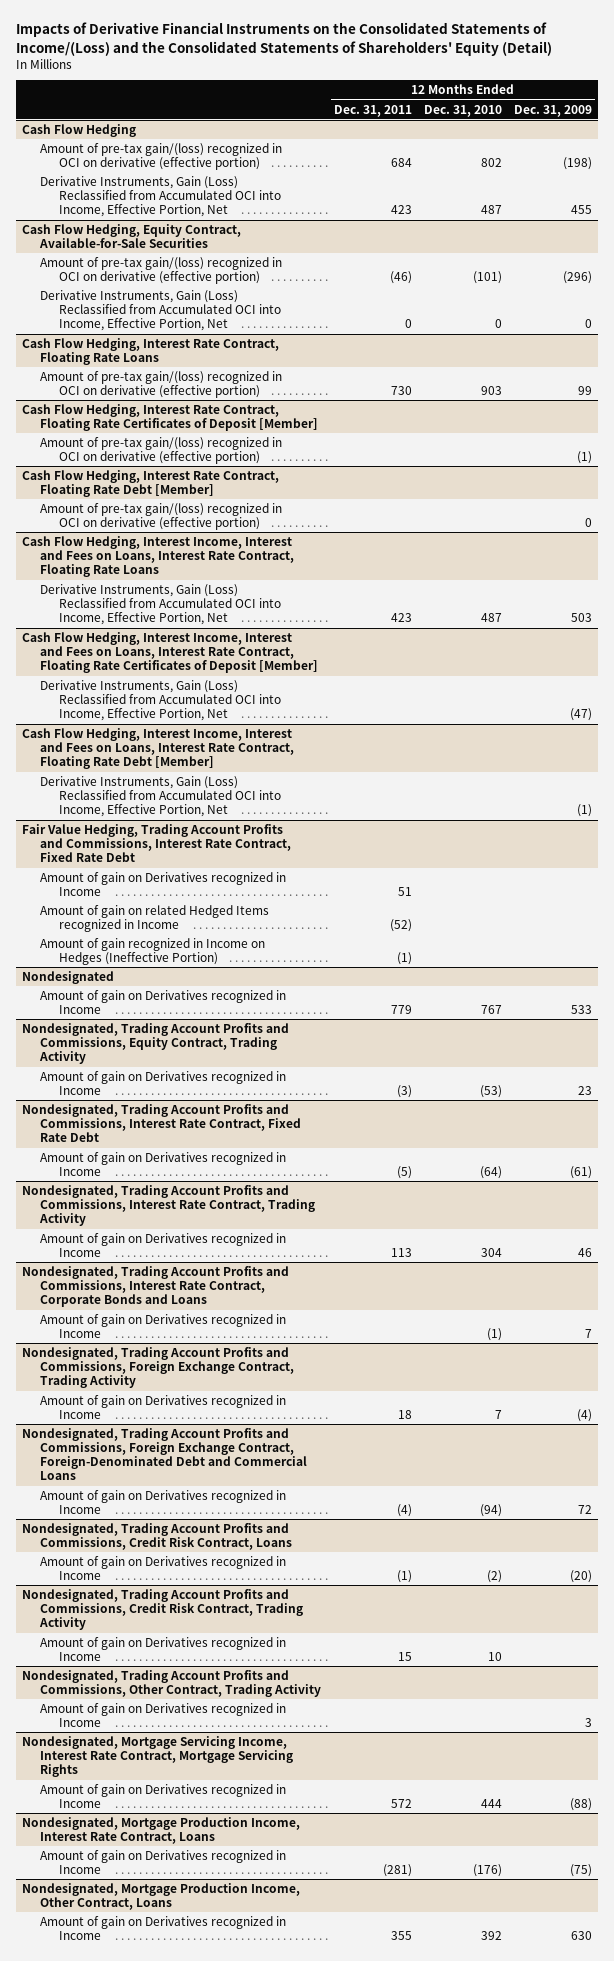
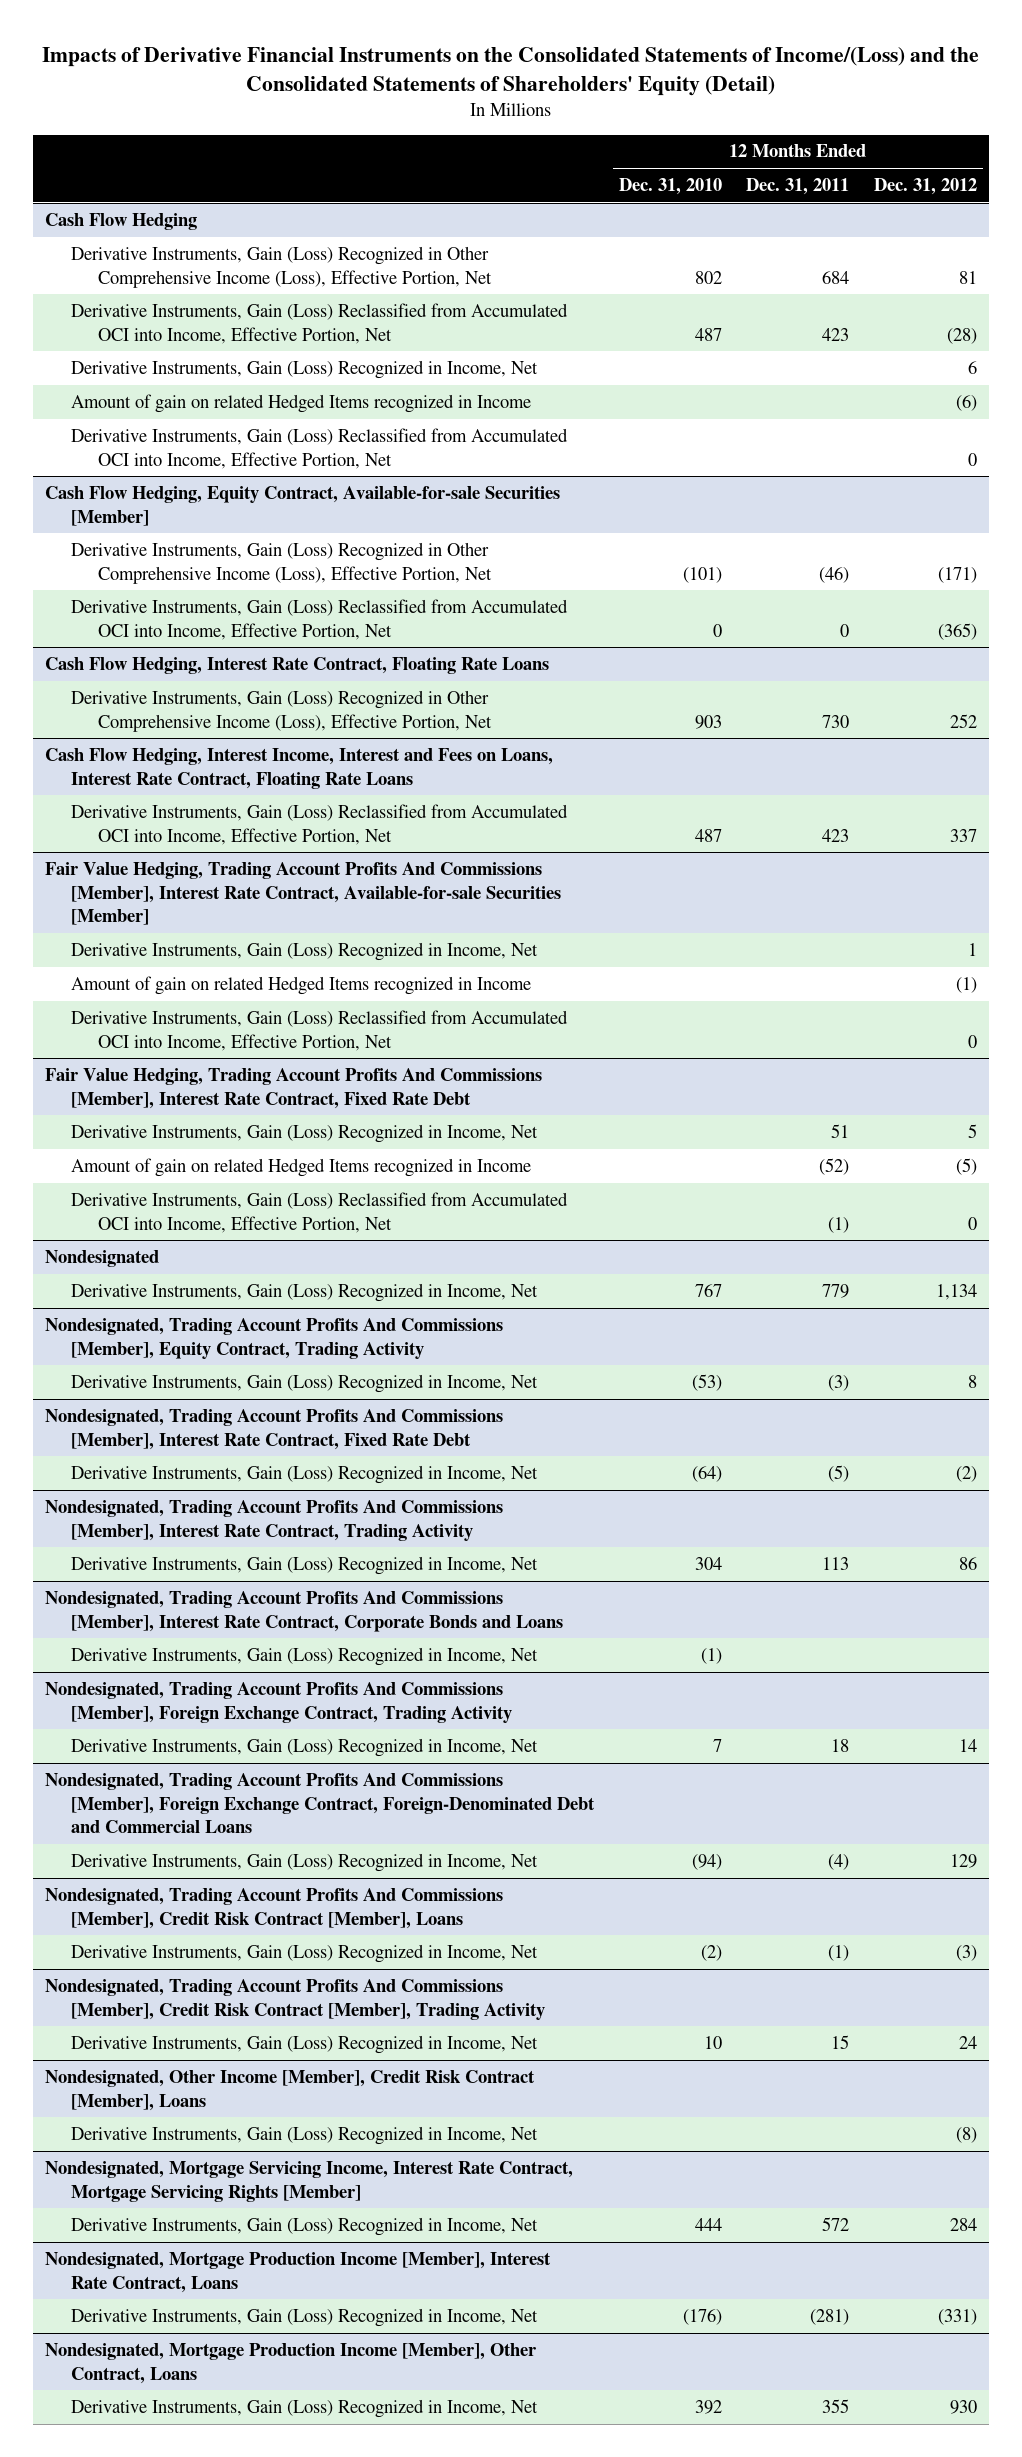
- | 12 Months Ended Dec. 31, 2011 | 12 Months Ended Dec. 31, 2010 | 12 Months Ended Dec. 31, 2009
+ | 12 Months Ended Dec. 31, 2010 | 12 Months Ended Dec. 31, 2011 | 12 Months Ended Dec. 31, 2012
@ Cash Flow Hedging
- Amount of pre-tax gain/(loss) recognized in OCI on derivative (effective portion) | 684 | 802 | (198)
+ Derivative Instruments, Gain (Loss) Recognized in Other Comprehensive Income (Loss), Effective Portion, Net | 802 | 684 | 81
- Cash Flow Hedging, Equity Contract, Available-for-Sale Securities
- Amount of pre-tax gain/(loss) recognized in OCI on derivative (effective portion) | (46) | (101) | (296)
@ Cash Flow Hedging
+ Derivative Instruments, Gain (Loss) Recognized in Income, Net | | | 6
+ Amount of gain on related Hedged Items recognized in Income | | | (6)
+ Derivative Instruments, Gain (Loss) Reclassified from Accumulated OCI into Income, Effective Portion, Net | | | 0
+ Cash Flow Hedging, Equity Contract, Available-for-sale Securities [Member]
+ Derivative Instruments, Gain (Loss) Recognized in Other Comprehensive Income (Loss), Effective Portion, Net | (101) | (46) | (171)
@ Cash Flow Hedging, Interest Rate Contract, Floating Rate Loans
- Amount of pre-tax gain/(loss) recognized in OCI on derivative (effective portion) | 730 | 903 | 99
- Cash Flow Hedging, Interest Rate Contract, Floating Rate Certificates of Deposit [Member]
- Amount of pre-tax gain/(loss) recognized in OCI on derivative (effective portion) | | | (1)
- Cash Flow Hedging, Interest Rate Contract, Floating Rate Debt [Member]
- Amount of pre-tax gain/(loss) recognized in OCI on derivative (effective portion) | | | 0
@ Cash Flow Hedging, Interest Rate Contract, Floating Rate Loans
+ Derivative Instruments, Gain (Loss) Recognized in Other Comprehensive Income (Loss), Effective Portion, Net | 903 | 730 | 252
- Cash Flow Hedging, Interest Income, Interest and Fees on Loans, Interest Rate Contract, Floating Rate Certificates of Deposit [Member]
- Derivative Instruments, Gain (Loss) Reclassified from Accumulated OCI into Income, Effective Portion, Net | | | (47)
- Cash Flow Hedging, Interest Income, Interest and Fees on Loans, Interest Rate Contract, Floating Rate Debt [Member]
+ Fair Value Hedging, Trading Account Profits And Commissions [Member], Interest Rate Contract, Available-for-sale Securities [Member]
+ Derivative Instruments, Gain (Loss) Recognized in Income, Net | | | 1
+ Amount of gain on related Hedged Items recognized in Income | | | (1)
- Fair Value Hedging, Trading Account Profits and Commissions, Interest Rate Contract, Fixed Rate Debt
- Amount of gain on Derivatives recognized in Income | 51 | |
+ Fair Value Hedging, Trading Account Profits And Commissions [Member], Interest Rate Contract, Fixed Rate Debt
+ Derivative Instruments, Gain (Loss) Recognized in Income, Net | | 51 | 5
- Amount of gain recognized in Income on Hedges (Ineffective Portion) | (1) | |
+ Derivative Instruments, Gain (Loss) Reclassified from Accumulated OCI into Income, Effective Portion, Net | | (1) | 0
@ Nondesignated
- Amount of gain on Derivatives recognized in Income | 779 | 767 | 533
- Nondesignated, Trading Account Profits and Commissions, Equity Contract, Trading Activity
- Amount of gain on Derivatives recognized in Income | (3) | (53) | 23
- Nondesignated, Trading Account Profits and Commissions, Interest Rate Contract, Fixed Rate Debt
- Amount of gain on Derivatives recognized in Income | (5) | (64) | (61)
- Nondesignated, Trading Account Profits and Commissions, Interest Rate Contract, Trading Activity
- Amount of gain on Derivatives recognized in Income | 113 | 304 | 46
- Nondesignated, Trading Account Profits and Commissions, Interest Rate Contract, Corporate Bonds and Loans
- Amount of gain on Derivatives recognized in Income | | (1) | 7
- Nondesignated, Trading Account Profits and Commissions, Foreign Exchange Contract, Trading Activity
- Amount of gain on Derivatives recognized in Income | 18 | 7 | (4)
- Nondesignated, Trading Account Profits and Commissions, Foreign Exchange Contract, Foreign-Denominated Debt and Commercial Loans
- Amount of gain on Derivatives recognized in Income | (4) | (94) | 72
- Nondesignated, Trading Account Profits and Commissions, Credit Risk Contract, Loans
- Amount of gain on Derivatives recognized in Income | (1) | (2) | (20)
- Nondesignated, Trading Account Profits and Commissions, Credit Risk Contract, Trading Activity
- Amount of gain on Derivatives recognized in Income | 15 | 10 |
- Nondesignated, Trading Account Profits and Commissions, Other Contract, Trading Activity
- Amount of gain on Derivatives recognized in Income | | | 3
- Nondesignated, Mortgage Servicing Income, Interest Rate Contract, Mortgage Servicing Rights
- Amount of gain on Derivatives recognized in Income | 572 | 444 | (88)
- Nondesignated, Mortgage Production Income, Interest Rate Contract, Loans
- Amount of gain on Derivatives recognized in Income | (281) | (176) | (75)
- Nondesignated, Mortgage Production Income, Other Contract, Loans
- Amount of gain on Derivatives recognized in Income | 355 | 392 | 630
@ Nondesignated
+ Derivative Instruments, Gain (Loss) Recognized in Income, Net | 767 | 779 | 1,134
+ Nondesignated, Trading Account Profits And Commissions [Member], Equity Contract, Trading Activity
+ Derivative Instruments, Gain (Loss) Recognized in Income, Net | (53) | (3) | 8
+ Nondesignated, Trading Account Profits And Commissions [Member], Interest Rate Contract, Fixed Rate Debt
+ Derivative Instruments, Gain (Loss) Recognized in Income, Net | (64) | (5) | (2)
+ Nondesignated, Trading Account Profits And Commissions [Member], Interest Rate Contract, Trading Activity
+ Derivative Instruments, Gain (Loss) Recognized in Income, Net | 304 | 113 | 86
+ Nondesignated, Trading Account Profits And Commissions [Member], Interest Rate Contract, Corporate Bonds and Loans
+ Derivative Instruments, Gain (Loss) Recognized in Income, Net | (1) | |
+ Nondesignated, Trading Account Profits And Commissions [Member], Foreign Exchange Contract, Trading Activity
+ Derivative Instruments, Gain (Loss) Recognized in Income, Net | 7 | 18 | 14
+ Nondesignated, Trading Account Profits And Commissions [Member], Foreign Exchange Contract, Foreign-Denominated Debt and Commercial Loans
+ Derivative Instruments, Gain (Loss) Recognized in Income, Net | (94) | (4) | 129
+ Nondesignated, Trading Account Profits And Commissions [Member], Credit Risk Contract [Member], Loans
+ Derivative Instruments, Gain (Loss) Recognized in Income, Net | (2) | (1) | (3)
+ Nondesignated, Trading Account Profits And Commissions [Member], Credit Risk Contract [Member], Trading Activity
+ Derivative Instruments, Gain (Loss) Recognized in Income, Net | 10 | 15 | 24
+ Nondesignated, Other Income [Member], Credit Risk Contract [Member], Loans
+ Derivative Instruments, Gain (Loss) Recognized in Income, Net | | | (8)
+ Nondesignated, Mortgage Servicing Income, Interest Rate Contract, Mortgage Servicing Rights [Member]
+ Derivative Instruments, Gain (Loss) Recognized in Income, Net | 444 | 572 | 284
+ Nondesignated, Mortgage Production Income [Member], Interest Rate Contract, Loans
+ Derivative Instruments, Gain (Loss) Recognized in Income, Net | (176) | (281) | (331)
+ Nondesignated, Mortgage Production Income [Member], Other Contract, Loans
+ Derivative Instruments, Gain (Loss) Recognized in Income, Net | 392 | 355 | 930

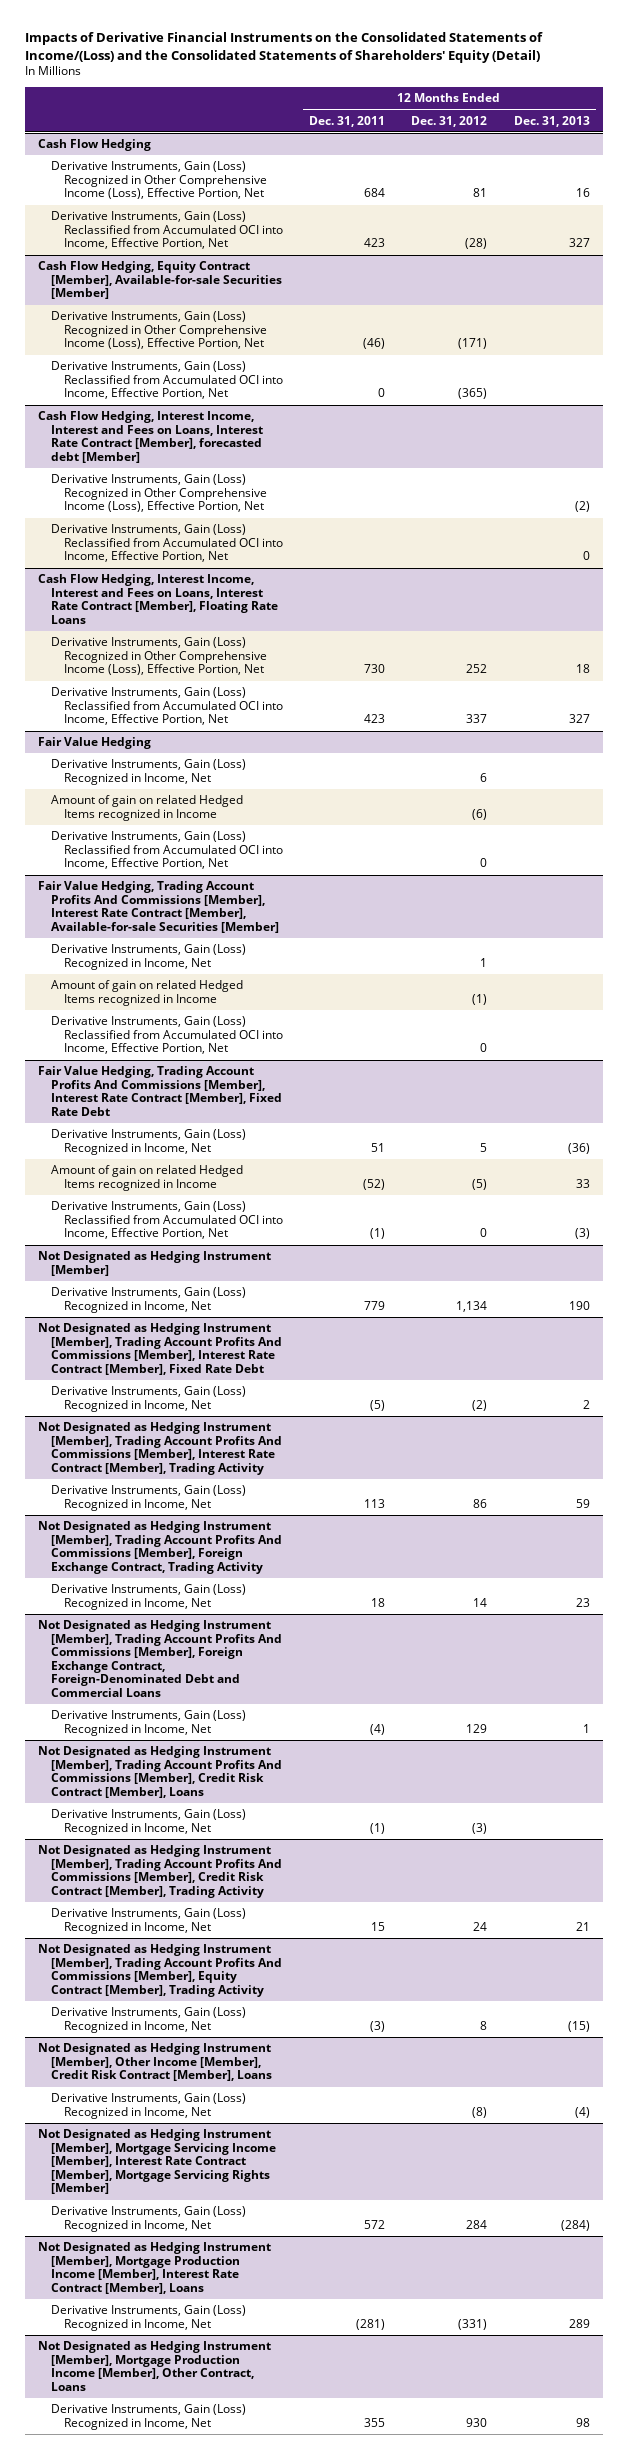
- | 12 Months Ended Dec. 31, 2010 | 12 Months Ended Dec. 31, 2011 | 12 Months Ended Dec. 31, 2012
+ | 12 Months Ended Dec. 31, 2011 | 12 Months Ended Dec. 31, 2012 | 12 Months Ended Dec. 31, 2013
@ Cash Flow Hedging
- Derivative Instruments, Gain (Loss) Recognized in Income, Net | | | 6
- Amount of gain on related Hedged Items recognized in Income | | | (6)
- Derivative Instruments, Gain (Loss) Reclassified from Accumulated OCI into Income, Effective Portion, Net | | | 0
- Cash Flow Hedging, Equity Contract, Available-for-sale Securities [Member]
+ Cash Flow Hedging, Equity Contract [Member], Available-for-sale Securities [Member]
- Cash Flow Hedging, Interest Rate Contract, Floating Rate Loans
+ Cash Flow Hedging, Interest Income, Interest and Fees on Loans, Interest Rate Contract [Member], forecasted debt [Member]
+ Derivative Instruments, Gain (Loss) Recognized in Other Comprehensive Income (Loss), Effective Portion, Net | | | (2)
+ Derivative Instruments, Gain (Loss) Reclassified from Accumulated OCI into Income, Effective Portion, Net | | | 0
+ Cash Flow Hedging, Interest Income, Interest and Fees on Loans, Interest Rate Contract [Member], Floating Rate Loans
- Cash Flow Hedging, Interest Income, Interest and Fees on Loans, Interest Rate Contract, Floating Rate Loans
- Fair Value Hedging, Trading Account Profits And Commissions [Member], Interest Rate Contract, Available-for-sale Securities [Member]
+ Fair Value Hedging
+ Derivative Instruments, Gain (Loss) Recognized in Income, Net | | 6 |
+ Amount of gain on related Hedged Items recognized in Income | | (6) |
+ Derivative Instruments, Gain (Loss) Reclassified from Accumulated OCI into Income, Effective Portion, Net | | 0 |
+ Fair Value Hedging, Trading Account Profits And Commissions [Member], Interest Rate Contract [Member], Available-for-sale Securities [Member]
- Fair Value Hedging, Trading Account Profits And Commissions [Member], Interest Rate Contract, Fixed Rate Debt
+ Fair Value Hedging, Trading Account Profits And Commissions [Member], Interest Rate Contract [Member], Fixed Rate Debt
- Nondesignated
+ Not Designated as Hedging Instrument [Member]
- Nondesignated, Trading Account Profits And Commissions [Member], Equity Contract, Trading Activity
- Derivative Instruments, Gain (Loss) Recognized in Income, Net | (53) | (3) | 8
- Nondesignated, Trading Account Profits And Commissions [Member], Interest Rate Contract, Fixed Rate Debt
+ Not Designated as Hedging Instrument [Member], Trading Account Profits And Commissions [Member], Interest Rate Contract [Member], Fixed Rate Debt
- Nondesignated, Trading Account Profits And Commissions [Member], Interest Rate Contract, Trading Activity
+ Not Designated as Hedging Instrument [Member], Trading Account Profits And Commissions [Member], Interest Rate Contract [Member], Trading Activity
- Nondesignated, Trading Account Profits And Commissions [Member], Interest Rate Contract, Corporate Bonds and Loans
- Derivative Instruments, Gain (Loss) Recognized in Income, Net | (1) | |
- Nondesignated, Trading Account Profits And Commissions [Member], Foreign Exchange Contract, Trading Activity
+ Not Designated as Hedging Instrument [Member], Trading Account Profits And Commissions [Member], Foreign Exchange Contract, Trading Activity
- Nondesignated, Trading Account Profits And Commissions [Member], Foreign Exchange Contract, Foreign-Denominated Debt and Commercial Loans
+ Not Designated as Hedging Instrument [Member], Trading Account Profits And Commissions [Member], Foreign Exchange Contract, Foreign-Denominated Debt and Commercial Loans
- Nondesignated, Trading Account Profits And Commissions [Member], Credit Risk Contract [Member], Loans
+ Not Designated as Hedging Instrument [Member], Trading Account Profits And Commissions [Member], Credit Risk Contract [Member], Loans
- Nondesignated, Trading Account Profits And Commissions [Member], Credit Risk Contract [Member], Trading Activity
+ Not Designated as Hedging Instrument [Member], Trading Account Profits And Commissions [Member], Credit Risk Contract [Member], Trading Activity
- Nondesignated, Other Income [Member], Credit Risk Contract [Member], Loans
+ Not Designated as Hedging Instrument [Member], Trading Account Profits And Commissions [Member], Equity Contract [Member], Trading Activity
+ Derivative Instruments, Gain (Loss) Recognized in Income, Net | (3) | 8 | (15)
+ Not Designated as Hedging Instrument [Member], Other Income [Member], Credit Risk Contract [Member], Loans
- Nondesignated, Mortgage Servicing Income, Interest Rate Contract, Mortgage Servicing Rights [Member]
+ Not Designated as Hedging Instrument [Member], Mortgage Servicing Income [Member], Interest Rate Contract [Member], Mortgage Servicing Rights [Member]
- Nondesignated, Mortgage Production Income [Member], Interest Rate Contract, Loans
+ Not Designated as Hedging Instrument [Member], Mortgage Production Income [Member], Interest Rate Contract [Member], Loans
- Nondesignated, Mortgage Production Income [Member], Other Contract, Loans
+ Not Designated as Hedging Instrument [Member], Mortgage Production Income [Member], Other Contract, Loans

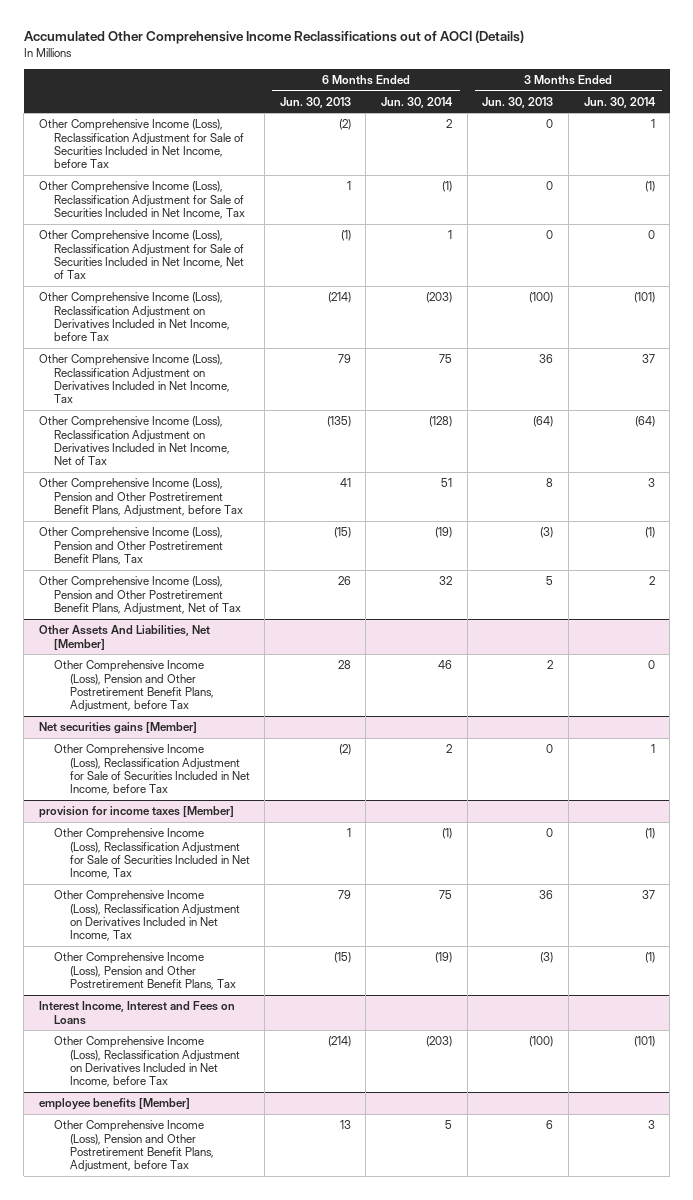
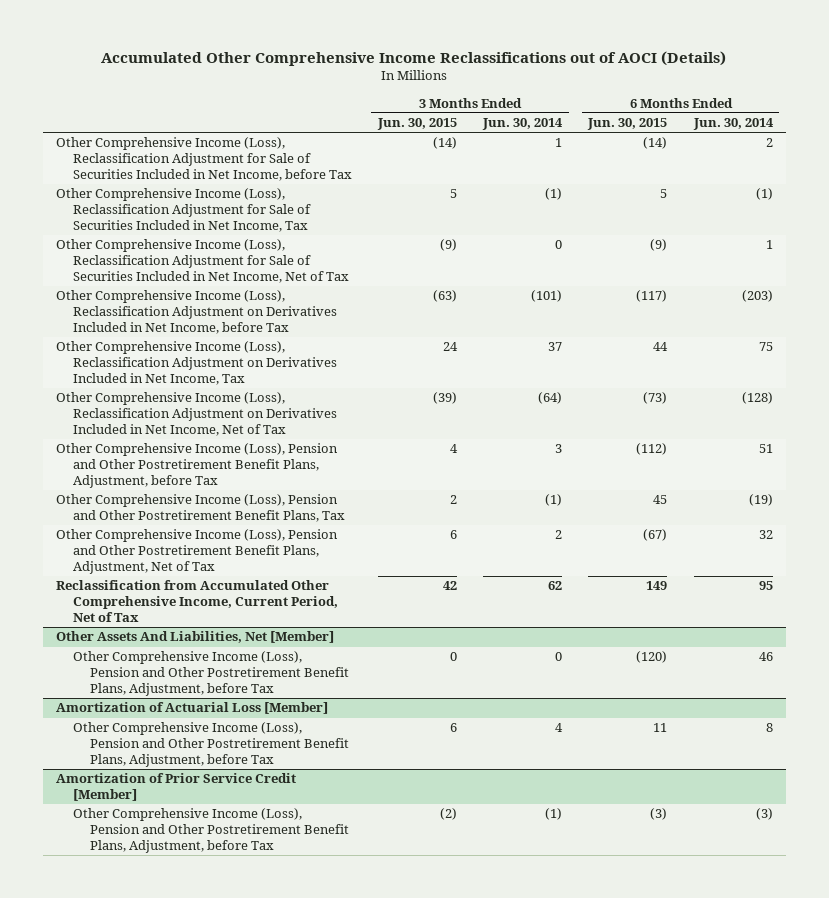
- | 6 Months Ended Jun. 30, 2013 | 6 Months Ended Jun. 30, 2014 | 3 Months Ended Jun. 30, 2013 | 3 Months Ended Jun. 30, 2014
+ | 3 Months Ended Jun. 30, 2015 | 3 Months Ended Jun. 30, 2014 | 6 Months Ended Jun. 30, 2015 | 6 Months Ended Jun. 30, 2014
+ Reclassification from Accumulated Other Comprehensive Income, Current Period, Net of Tax | 42 | 62 | 149 | 95
- Net securities gains [Member]
- Other Comprehensive Income (Loss), Reclassification Adjustment for Sale of Securities Included in Net Income, before Tax | (2) | 2 | 0 | 1
- provision for income taxes [Member]
- Other Comprehensive Income (Loss), Reclassification Adjustment for Sale of Securities Included in Net Income, Tax | 1 | (1) | 0 | (1)
- Other Comprehensive Income (Loss), Reclassification Adjustment on Derivatives Included in Net Income, Tax | 79 | 75 | 36 | 37
- Other Comprehensive Income (Loss), Pension and Other Postretirement Benefit Plans, Tax | (15) | (19) | (3) | (1)
- Interest Income, Interest and Fees on Loans
- Other Comprehensive Income (Loss), Reclassification Adjustment on Derivatives Included in Net Income, before Tax | (214) | (203) | (100) | (101)
- employee benefits [Member]
- Other Comprehensive Income (Loss), Pension and Other Postretirement Benefit Plans, Adjustment, before Tax | 13 | 5 | 6 | 3
+ Amortization of Actuarial Loss [Member]
+ Other Comprehensive Income (Loss), Pension and Other Postretirement Benefit Plans, Adjustment, before Tax | 6 | 4 | 11 | 8
+ Amortization of Prior Service Credit [Member]
+ Other Comprehensive Income (Loss), Pension and Other Postretirement Benefit Plans, Adjustment, before Tax | (2) | (1) | (3) | (3)

